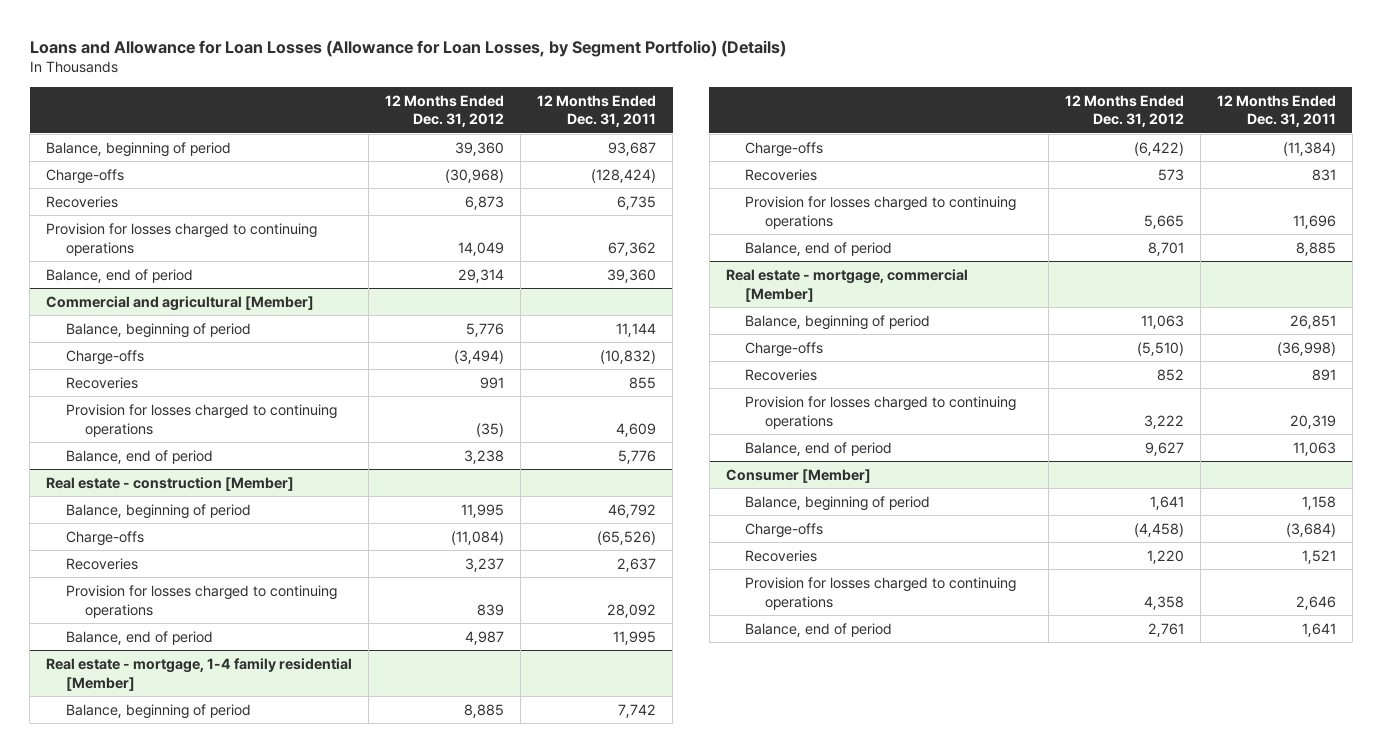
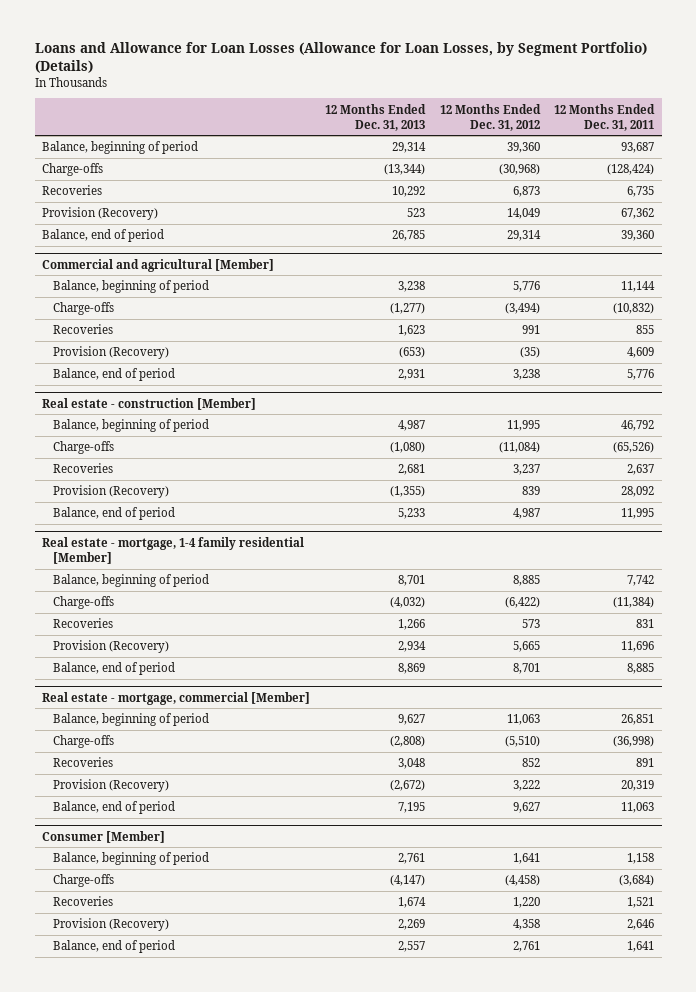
- | 12 Months Ended Dec. 31, 2012 | 12 Months Ended Dec. 31, 2011
+ | 12 Months Ended Dec. 31, 2013 | 12 Months Ended Dec. 31, 2012 | 12 Months Ended Dec. 31, 2011
- Provision for losses charged to continuing operations | 14,049 | 67,362
+ Provision (Recovery) | 523 | 14,049 | 67,362
@ Commercial and agricultural [Member]
- Provision for losses charged to continuing operations | (35) | 4,609
+ Provision (Recovery) | (653) | (35) | 4,609
@ Real estate - construction [Member]
- Provision for losses charged to continuing operations | 839 | 28,092
+ Provision (Recovery) | (1,355) | 839 | 28,092
@ Real estate - mortgage, 1-4 family residential [Member]
- Provision for losses charged to continuing operations | 5,665 | 11,696
+ Provision (Recovery) | 2,934 | 5,665 | 11,696
@ Real estate - mortgage, commercial [Member]
- Provision for losses charged to continuing operations | 3,222 | 20,319
+ Provision (Recovery) | (2,672) | 3,222 | 20,319
@ Consumer [Member]
- Provision for losses charged to continuing operations | 4,358 | 2,646
+ Provision (Recovery) | 2,269 | 4,358 | 2,646

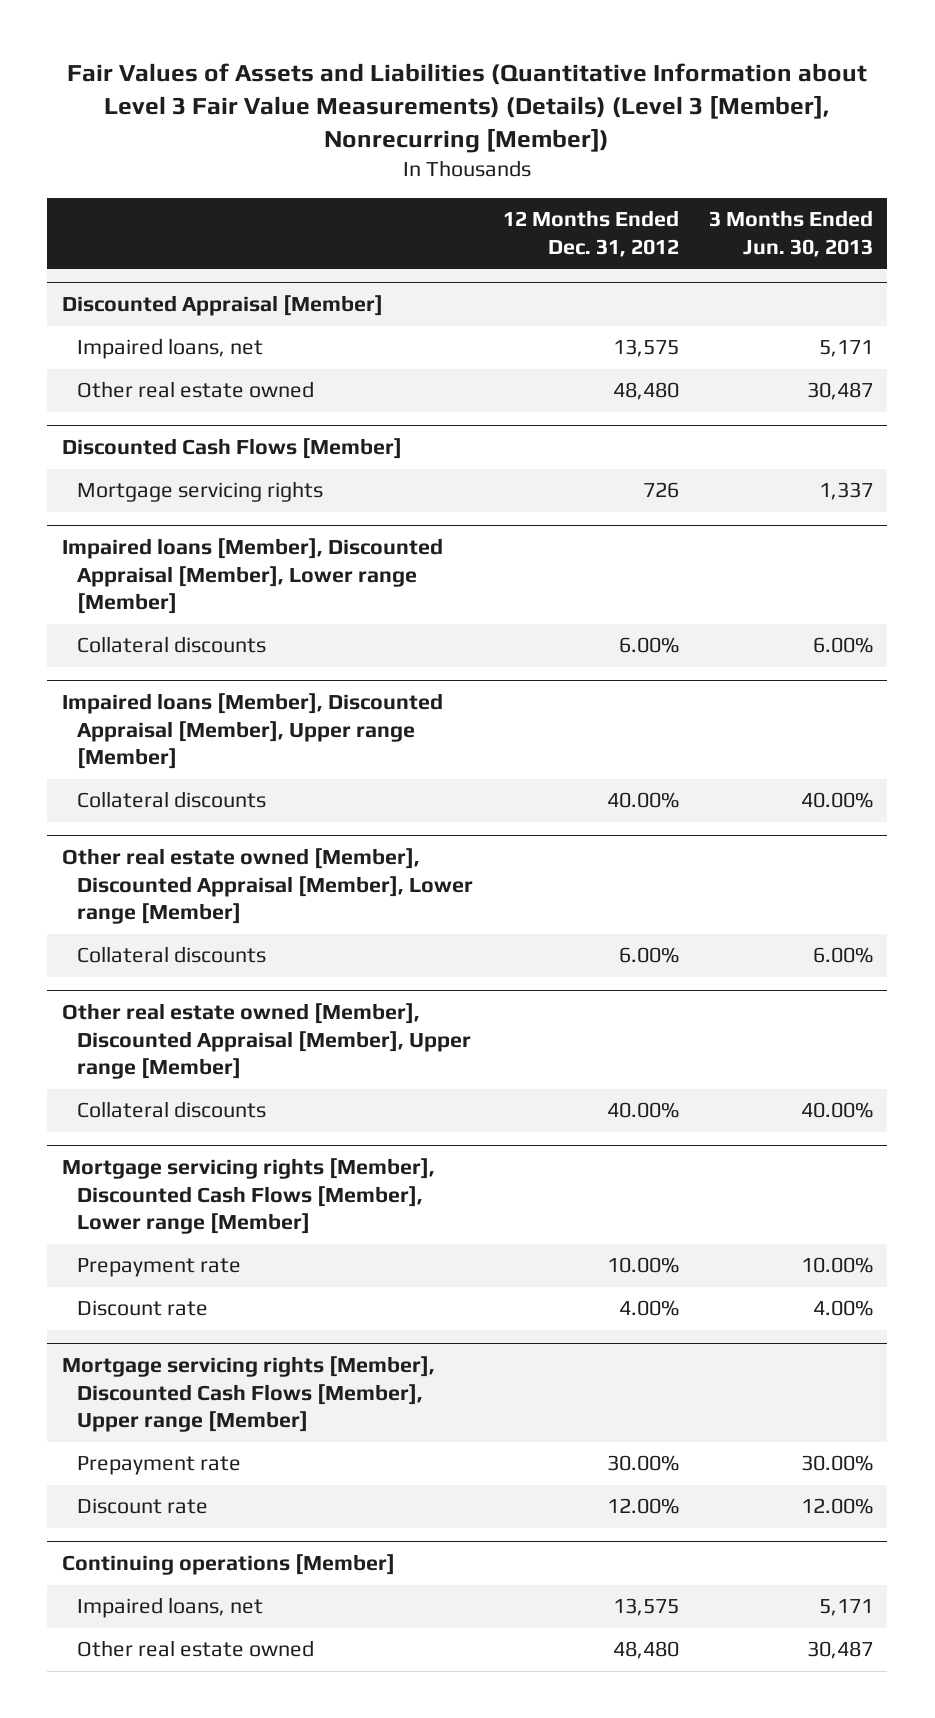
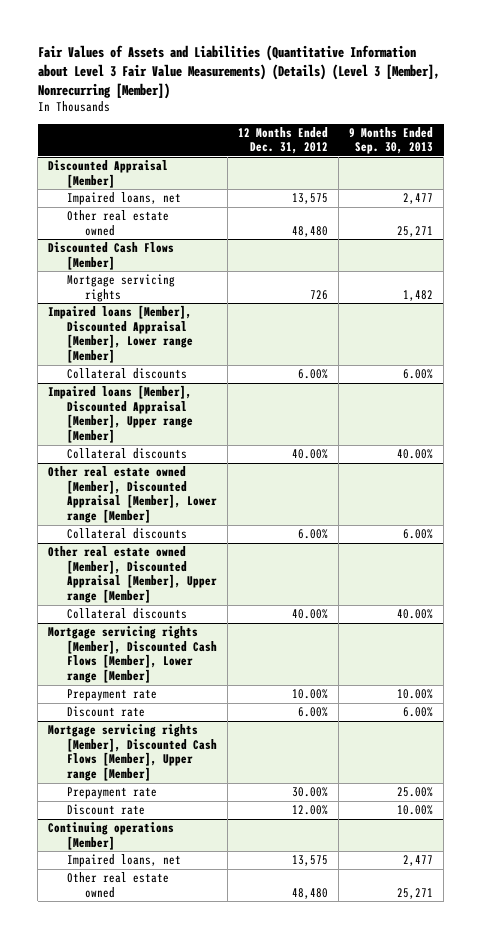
- | 12 Months Ended Dec. 31, 2012 | 3 Months Ended Jun. 30, 2013
+ | 12 Months Ended Dec. 31, 2012 | 9 Months Ended Sep. 30, 2013
@ Mortgage servicing rights [Member], Discounted Cash Flows [Member], Lower range [Member]
- Discount rate | 4.00% | 4.00%
+ Discount rate | 6.00% | 6.00%

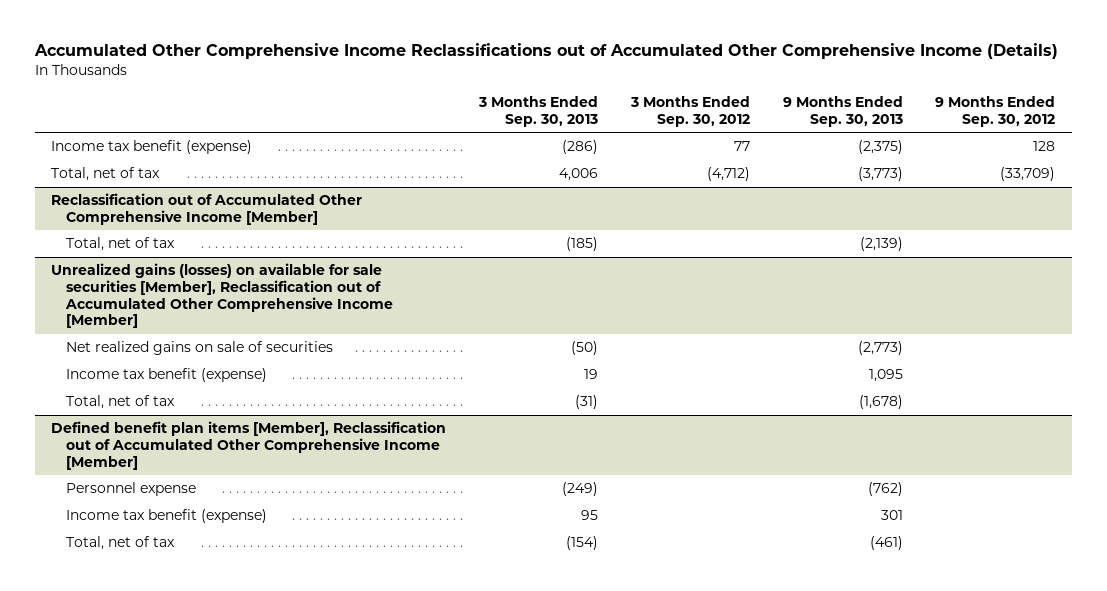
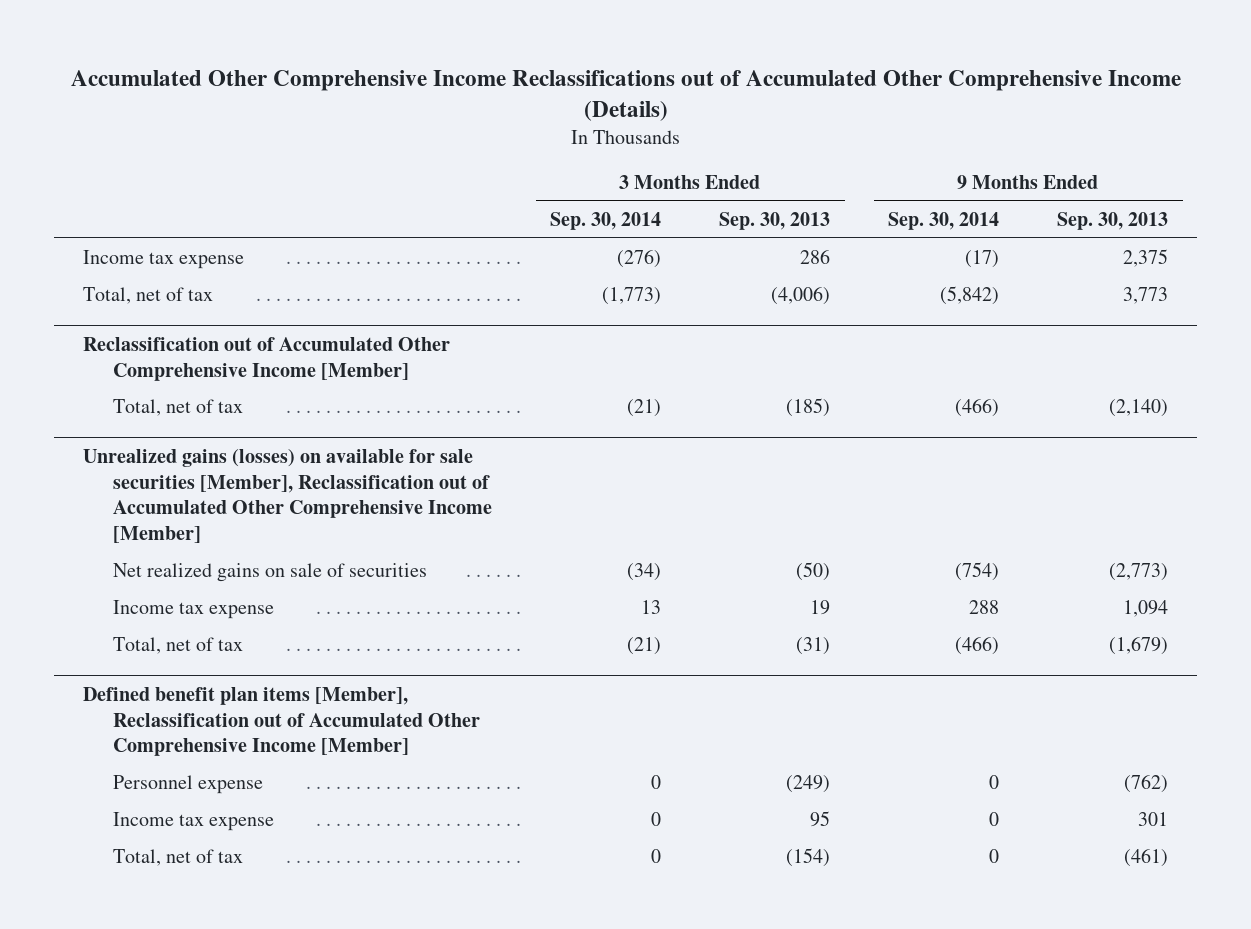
- | 3 Months Ended Sep. 30, 2013 | 3 Months Ended Sep. 30, 2012 | 9 Months Ended Sep. 30, 2013 | 9 Months Ended Sep. 30, 2012
+ | 3 Months Ended Sep. 30, 2014 | 3 Months Ended Sep. 30, 2013 | 9 Months Ended Sep. 30, 2014 | 9 Months Ended Sep. 30, 2013
- Income tax benefit (expense) | (286) | 77 | (2,375) | 128
- Total, net of tax | 4,006 | (4,712) | (3,773) | (33,709)
+ Income tax expense | (276) | 286 | (17) | 2,375
+ Total, net of tax | (1,773) | (4,006) | (5,842) | 3,773
@ Reclassification out of Accumulated Other Comprehensive Income [Member]
- Total, net of tax | (185) | | (2,139) |
+ Total, net of tax | (21) | (185) | (466) | (2,140)
@ Unrealized gains (losses) on available for sale securities [Member], Reclassification out of Accumulated Other Comprehensive Income [Member]
- Income tax benefit (expense) | 19 | | 1,095 |
- Total, net of tax | (31) | | (1,678) |
+ Income tax expense | 13 | 19 | 288 | 1,094
+ Total, net of tax | (21) | (31) | (466) | (1,679)
@ Defined benefit plan items [Member], Reclassification out of Accumulated Other Comprehensive Income [Member]
- Income tax benefit (expense) | 95 | | 301 |
+ Income tax expense | 0 | 95 | 0 | 301

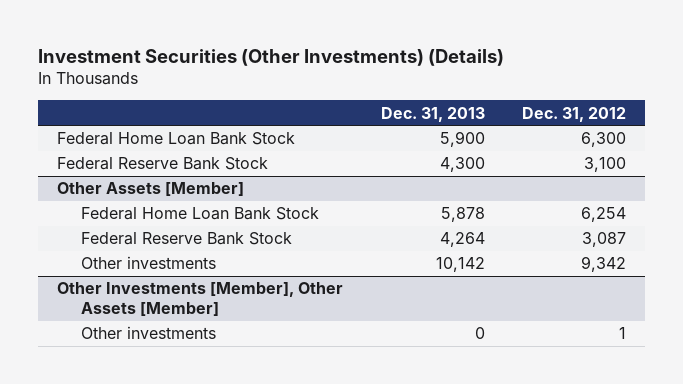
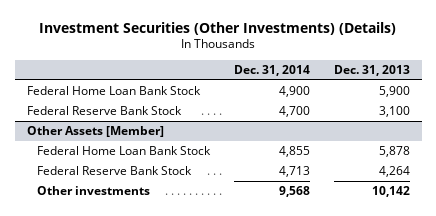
- | Dec. 31, 2013 | Dec. 31, 2012
+ | Dec. 31, 2014 | Dec. 31, 2013
- Federal Reserve Bank Stock | 4,300 | 3,100
+ Federal Reserve Bank Stock | 4,700 | 3,100
- Other Investments [Member], Other Assets [Member]
- Other investments | 0 | 1

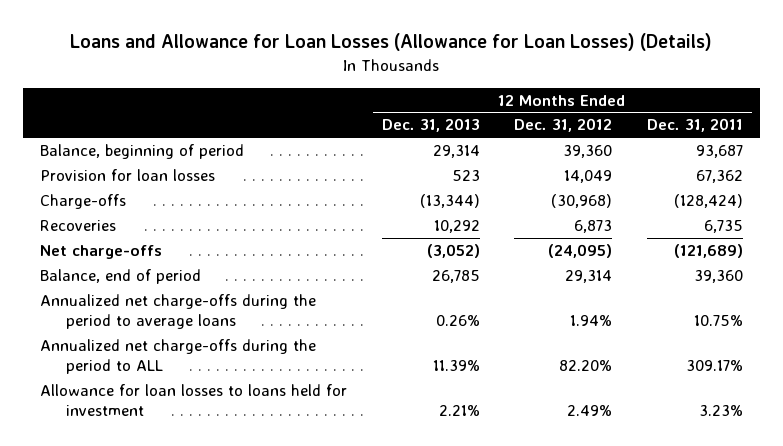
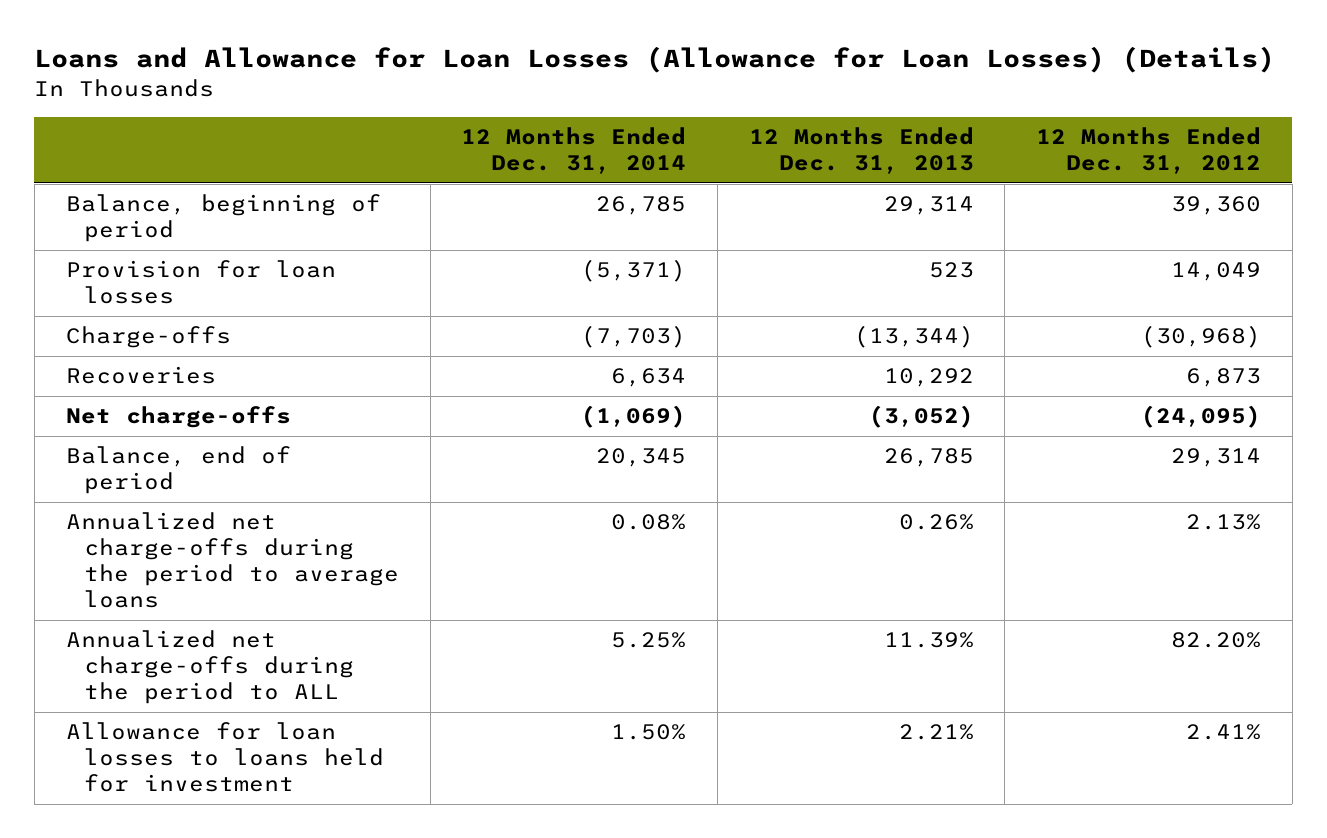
- | 12 Months Ended Dec. 31, 2013 | 12 Months Ended Dec. 31, 2012 | 12 Months Ended Dec. 31, 2011
+ | 12 Months Ended Dec. 31, 2014 | 12 Months Ended Dec. 31, 2013 | 12 Months Ended Dec. 31, 2012
- Annualized net charge-offs during the period to average loans | 0.26% | 1.94% | 10.75%
+ Annualized net charge-offs during the period to average loans | 0.08% | 0.26% | 2.13%
- Allowance for loan losses to loans held for investment | 2.21% | 2.49% | 3.23%
+ Allowance for loan losses to loans held for investment | 1.50% | 2.21% | 2.41%

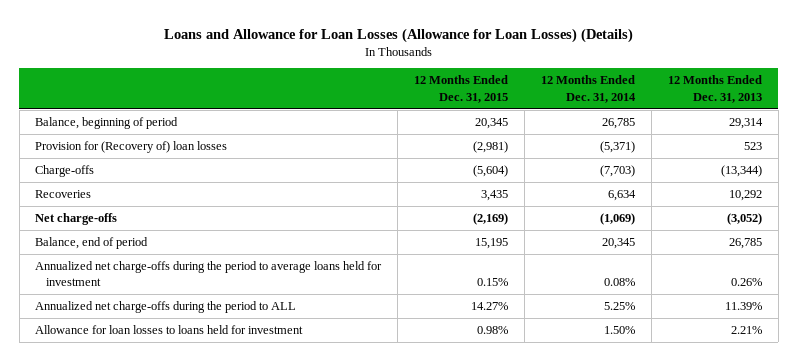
- | 12 Months Ended Dec. 31, 2014 | 12 Months Ended Dec. 31, 2013 | 12 Months Ended Dec. 31, 2012
+ | 12 Months Ended Dec. 31, 2015 | 12 Months Ended Dec. 31, 2014 | 12 Months Ended Dec. 31, 2013
- Provision for loan losses | (5,371) | 523 | 14,049
+ Provision for (Recovery of) loan losses | (2,981) | (5,371) | 523
- Annualized net charge-offs during the period to average loans | 0.08% | 0.26% | 2.13%
+ Annualized net charge-offs during the period to average loans held for investment | 0.15% | 0.08% | 0.26%

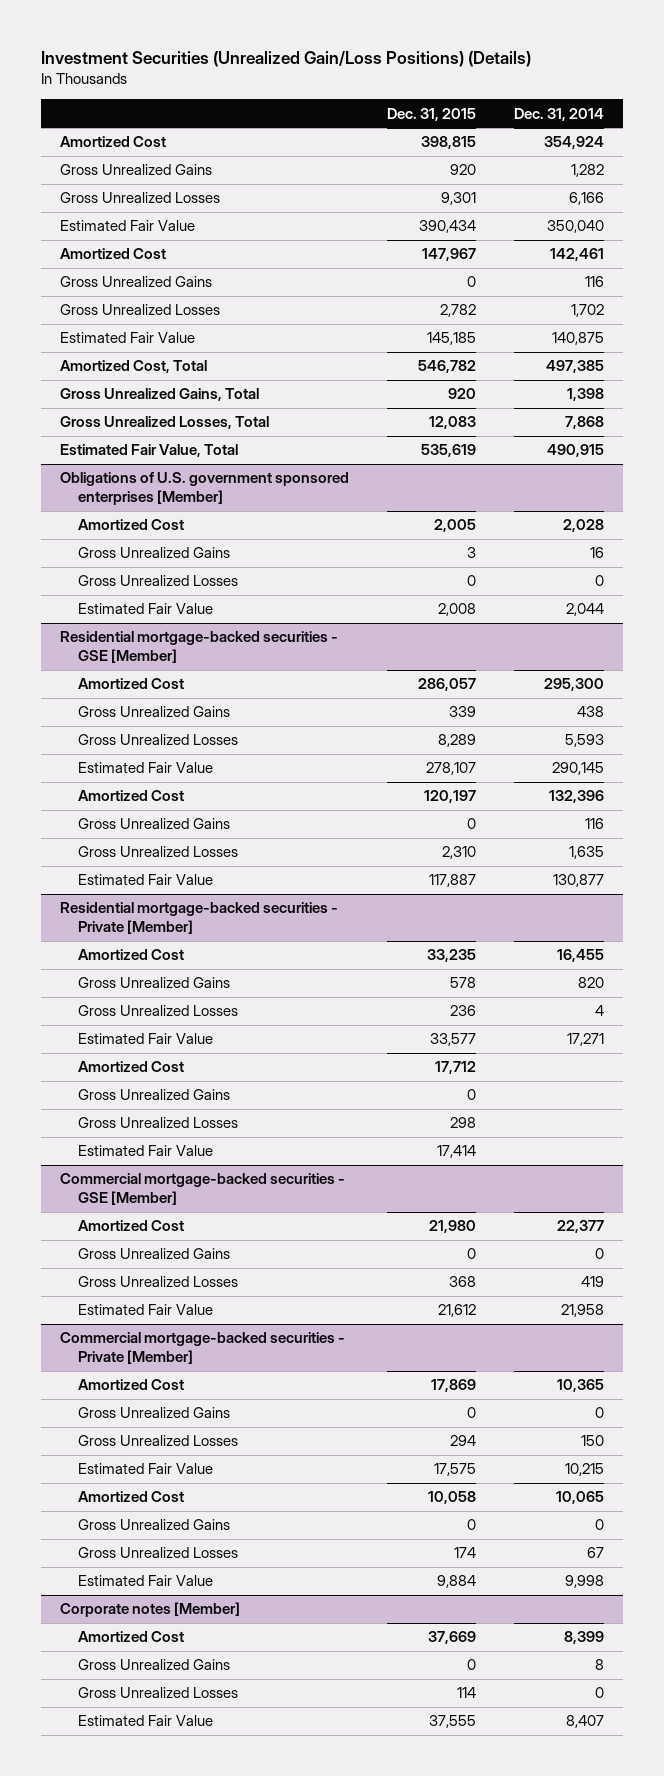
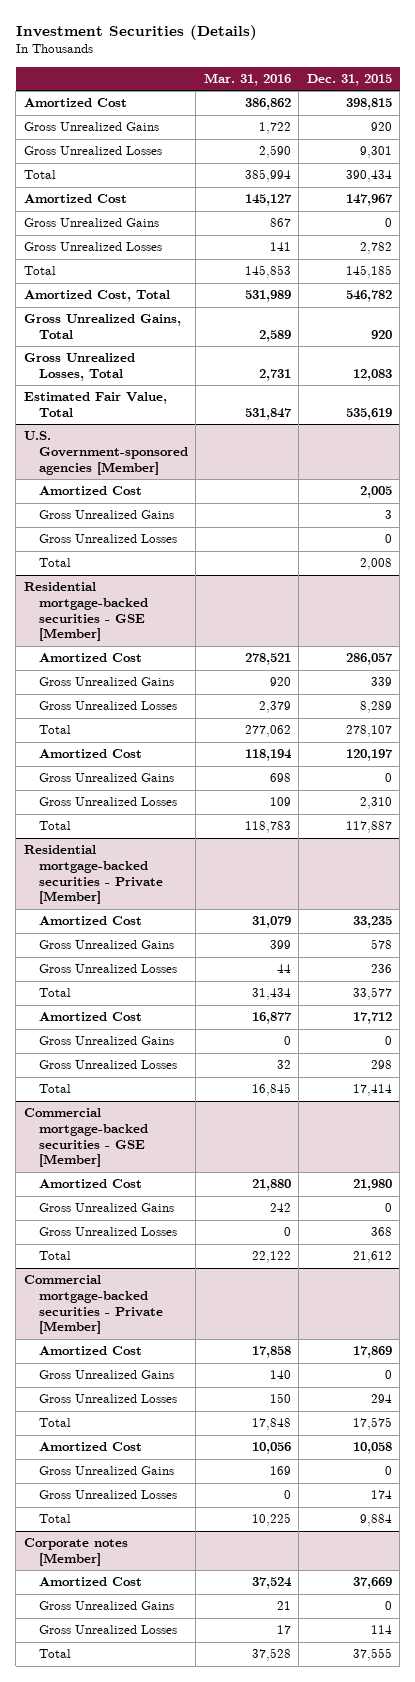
- Investment Securities (Unrealized Gain/Loss Positions) (Details)
+ Investment Securities (Details)
- | Dec. 31, 2015 | Dec. 31, 2014
+ | Mar. 31, 2016 | Dec. 31, 2015
- Estimated Fair Value | 390,434 | 350,040
+ Total | 385,994 | 390,434
- Estimated Fair Value | 145,185 | 140,875
+ Total | 145,853 | 145,185
- Obligations of U.S. government sponsored enterprises [Member]
+ U.S. Government-sponsored agencies [Member]
- Estimated Fair Value | 2,008 | 2,044
+ Total | | 2,008
@ Residential mortgage-backed securities - GSE [Member]
- Estimated Fair Value | 278,107 | 290,145
+ Total | 277,062 | 278,107
- Estimated Fair Value | 117,887 | 130,877
+ Total | 118,783 | 117,887
@ Residential mortgage-backed securities - Private [Member]
- Estimated Fair Value | 33,577 | 17,271
+ Total | 31,434 | 33,577
- Estimated Fair Value | 17,414 |
+ Total | 16,845 | 17,414
@ Commercial mortgage-backed securities - GSE [Member]
- Estimated Fair Value | 21,612 | 21,958
+ Total | 22,122 | 21,612
@ Commercial mortgage-backed securities - Private [Member]
- Estimated Fair Value | 17,575 | 10,215
+ Total | 17,848 | 17,575
- Estimated Fair Value | 9,884 | 9,998
+ Total | 10,225 | 9,884
@ Corporate notes [Member]
- Estimated Fair Value | 37,555 | 8,407
+ Total | 37,528 | 37,555

